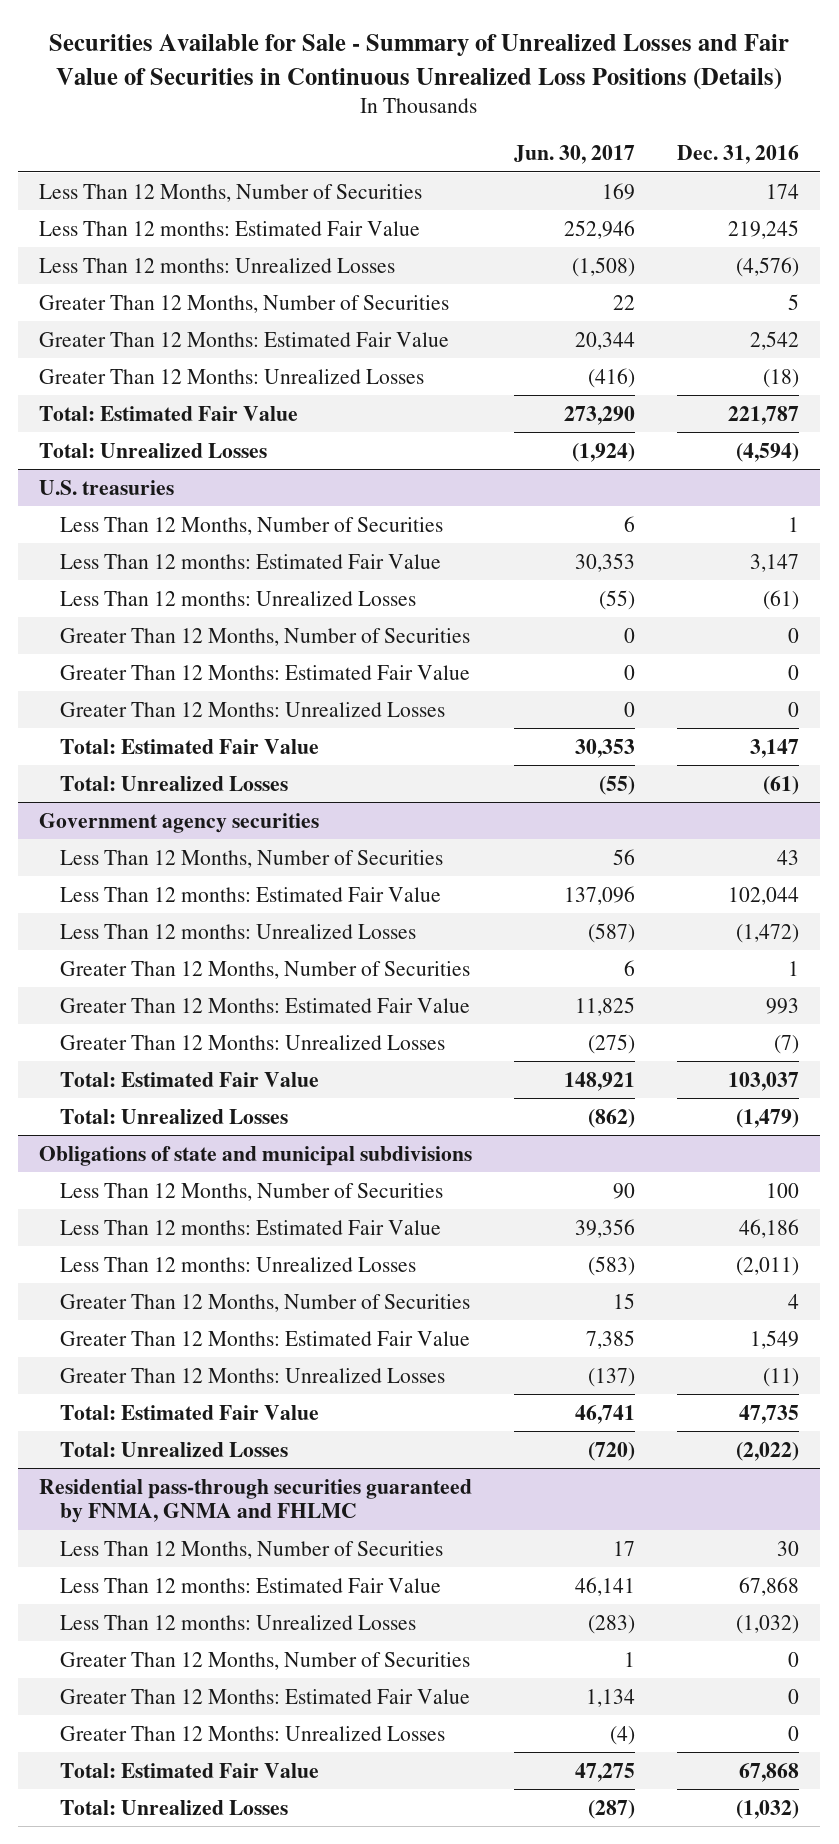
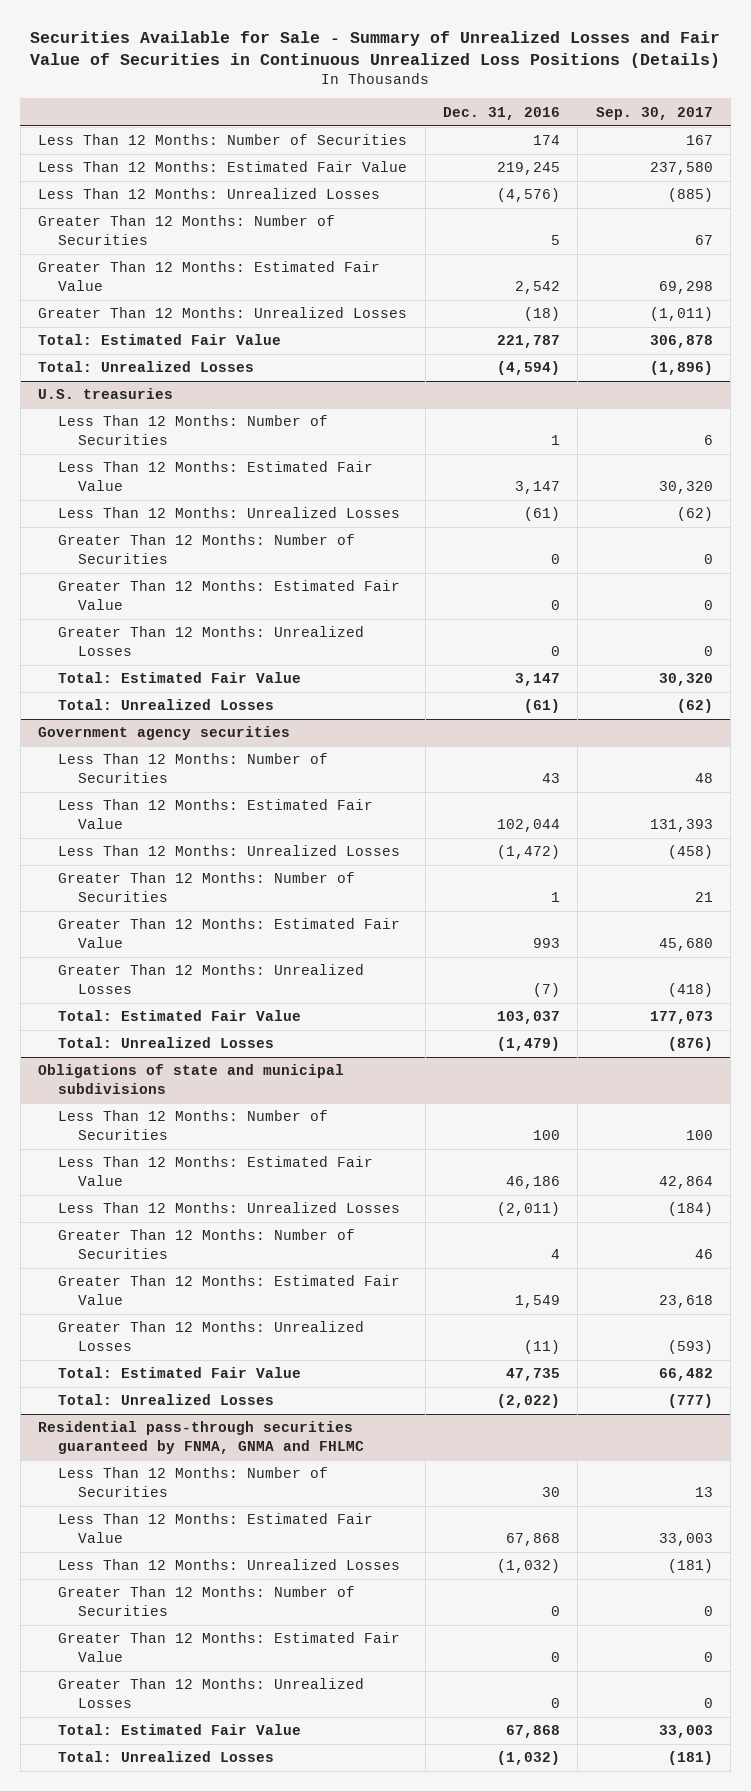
- | Jun. 30, 2017 | Dec. 31, 2016
+ | Dec. 31, 2016 | Sep. 30, 2017
- Less Than 12 Months, Number of Securities | 169 | 174
- Less Than 12 months: Estimated Fair Value | 252,946 | 219,245
- Less Than 12 months: Unrealized Losses | (1,508) | (4,576)
- Greater Than 12 Months, Number of Securities | 22 | 5
+ Less Than 12 Months: Number of Securities | 174 | 167
+ Less Than 12 Months: Estimated Fair Value | 219,245 | 237,580
+ Less Than 12 Months: Unrealized Losses | (4,576) | (885)
+ Greater Than 12 Months: Number of Securities | 5 | 67
@ U.S. treasuries
- Less Than 12 Months, Number of Securities | 6 | 1
- Less Than 12 months: Estimated Fair Value | 30,353 | 3,147
- Less Than 12 months: Unrealized Losses | (55) | (61)
- Greater Than 12 Months, Number of Securities | 0 | 0
+ Less Than 12 Months: Number of Securities | 1 | 6
+ Less Than 12 Months: Estimated Fair Value | 3,147 | 30,320
+ Less Than 12 Months: Unrealized Losses | (61) | (62)
+ Greater Than 12 Months: Number of Securities | 0 | 0
@ Government agency securities
- Less Than 12 Months, Number of Securities | 56 | 43
- Less Than 12 months: Estimated Fair Value | 137,096 | 102,044
- Less Than 12 months: Unrealized Losses | (587) | (1,472)
- Greater Than 12 Months, Number of Securities | 6 | 1
+ Less Than 12 Months: Number of Securities | 43 | 48
+ Less Than 12 Months: Estimated Fair Value | 102,044 | 131,393
+ Less Than 12 Months: Unrealized Losses | (1,472) | (458)
+ Greater Than 12 Months: Number of Securities | 1 | 21
@ Obligations of state and municipal subdivisions
- Less Than 12 Months, Number of Securities | 90 | 100
- Less Than 12 months: Estimated Fair Value | 39,356 | 46,186
- Less Than 12 months: Unrealized Losses | (583) | (2,011)
- Greater Than 12 Months, Number of Securities | 15 | 4
+ Less Than 12 Months: Number of Securities | 100 | 100
+ Less Than 12 Months: Estimated Fair Value | 46,186 | 42,864
+ Less Than 12 Months: Unrealized Losses | (2,011) | (184)
+ Greater Than 12 Months: Number of Securities | 4 | 46
@ Residential pass-through securities guaranteed by FNMA, GNMA and FHLMC
- Less Than 12 Months, Number of Securities | 17 | 30
- Less Than 12 months: Estimated Fair Value | 46,141 | 67,868
- Less Than 12 months: Unrealized Losses | (283) | (1,032)
- Greater Than 12 Months, Number of Securities | 1 | 0
+ Less Than 12 Months: Number of Securities | 30 | 13
+ Less Than 12 Months: Estimated Fair Value | 67,868 | 33,003
+ Less Than 12 Months: Unrealized Losses | (1,032) | (181)
+ Greater Than 12 Months: Number of Securities | 0 | 0

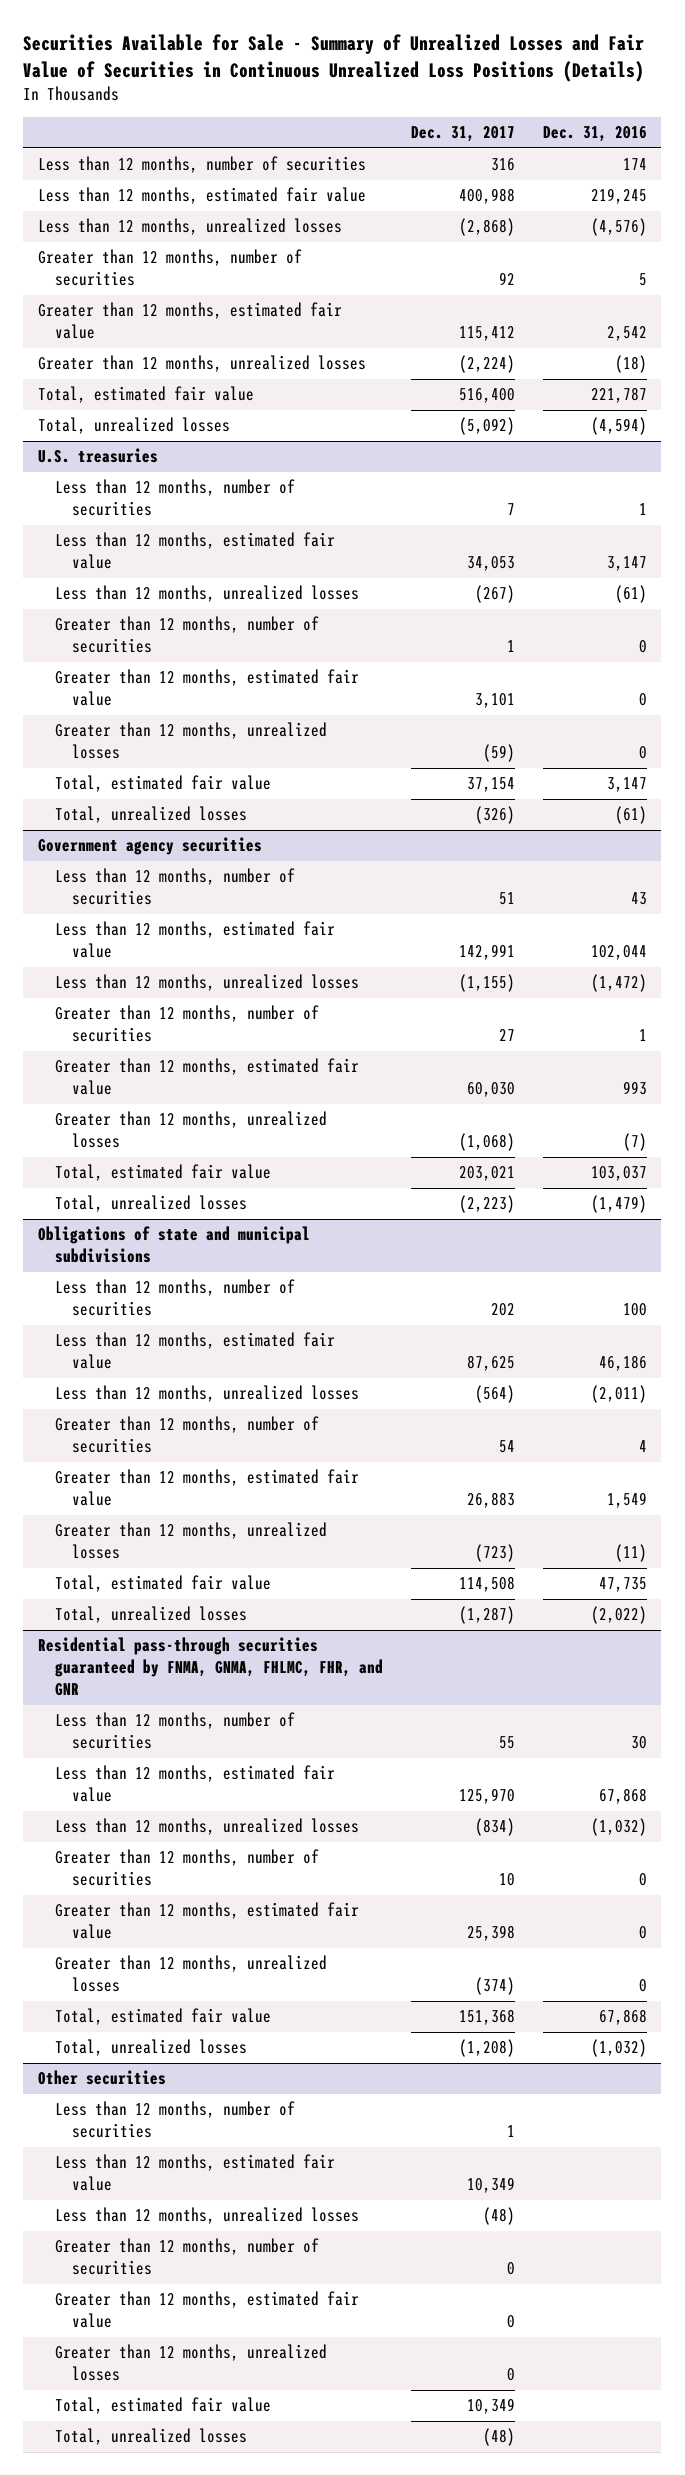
- | Dec. 31, 2016 | Sep. 30, 2017
+ | Dec. 31, 2017 | Dec. 31, 2016
- Less Than 12 Months: Number of Securities | 174 | 167
- Less Than 12 Months: Estimated Fair Value | 219,245 | 237,580
- Less Than 12 Months: Unrealized Losses | (4,576) | (885)
- Greater Than 12 Months: Number of Securities | 5 | 67
- Greater Than 12 Months: Estimated Fair Value | 2,542 | 69,298
- Greater Than 12 Months: Unrealized Losses | (18) | (1,011)
- Total: Estimated Fair Value | 221,787 | 306,878
- Total: Unrealized Losses | (4,594) | (1,896)
+ Less than 12 months, number of securities | 316 | 174
+ Less than 12 months, estimated fair value | 400,988 | 219,245
+ Less than 12 months, unrealized losses | (2,868) | (4,576)
+ Greater than 12 months, number of securities | 92 | 5
+ Greater than 12 months, estimated fair value | 115,412 | 2,542
+ Greater than 12 months, unrealized losses | (2,224) | (18)
+ Total, estimated fair value | 516,400 | 221,787
+ Total, unrealized losses | (5,092) | (4,594)
@ U.S. treasuries
- Less Than 12 Months: Number of Securities | 1 | 6
- Less Than 12 Months: Estimated Fair Value | 3,147 | 30,320
- Less Than 12 Months: Unrealized Losses | (61) | (62)
- Greater Than 12 Months: Number of Securities | 0 | 0
- Greater Than 12 Months: Estimated Fair Value | 0 | 0
- Greater Than 12 Months: Unrealized Losses | 0 | 0
- Total: Estimated Fair Value | 3,147 | 30,320
- Total: Unrealized Losses | (61) | (62)
+ Less than 12 months, number of securities | 7 | 1
+ Less than 12 months, estimated fair value | 34,053 | 3,147
+ Less than 12 months, unrealized losses | (267) | (61)
+ Greater than 12 months, number of securities | 1 | 0
+ Greater than 12 months, estimated fair value | 3,101 | 0
+ Greater than 12 months, unrealized losses | (59) | 0
+ Total, estimated fair value | 37,154 | 3,147
+ Total, unrealized losses | (326) | (61)
@ Government agency securities
- Less Than 12 Months: Number of Securities | 43 | 48
- Less Than 12 Months: Estimated Fair Value | 102,044 | 131,393
- Less Than 12 Months: Unrealized Losses | (1,472) | (458)
- Greater Than 12 Months: Number of Securities | 1 | 21
- Greater Than 12 Months: Estimated Fair Value | 993 | 45,680
- Greater Than 12 Months: Unrealized Losses | (7) | (418)
- Total: Estimated Fair Value | 103,037 | 177,073
- Total: Unrealized Losses | (1,479) | (876)
+ Less than 12 months, number of securities | 51 | 43
+ Less than 12 months, estimated fair value | 142,991 | 102,044
+ Less than 12 months, unrealized losses | (1,155) | (1,472)
+ Greater than 12 months, number of securities | 27 | 1
+ Greater than 12 months, estimated fair value | 60,030 | 993
+ Greater than 12 months, unrealized losses | (1,068) | (7)
+ Total, estimated fair value | 203,021 | 103,037
+ Total, unrealized losses | (2,223) | (1,479)
@ Obligations of state and municipal subdivisions
- Less Than 12 Months: Number of Securities | 100 | 100
- Less Than 12 Months: Estimated Fair Value | 46,186 | 42,864
- Less Than 12 Months: Unrealized Losses | (2,011) | (184)
- Greater Than 12 Months: Number of Securities | 4 | 46
- Greater Than 12 Months: Estimated Fair Value | 1,549 | 23,618
- Greater Than 12 Months: Unrealized Losses | (11) | (593)
- Total: Estimated Fair Value | 47,735 | 66,482
- Total: Unrealized Losses | (2,022) | (777)
- Residential pass-through securities guaranteed by FNMA, GNMA and FHLMC
- Less Than 12 Months: Number of Securities | 30 | 13
- Less Than 12 Months: Estimated Fair Value | 67,868 | 33,003
- Less Than 12 Months: Unrealized Losses | (1,032) | (181)
- Greater Than 12 Months: Number of Securities | 0 | 0
- Greater Than 12 Months: Estimated Fair Value | 0 | 0
- Greater Than 12 Months: Unrealized Losses | 0 | 0
- Total: Estimated Fair Value | 67,868 | 33,003
- Total: Unrealized Losses | (1,032) | (181)
@ Obligations of state and municipal subdivisions
+ Less than 12 months, number of securities | 202 | 100
+ Less than 12 months, estimated fair value | 87,625 | 46,186
+ Less than 12 months, unrealized losses | (564) | (2,011)
+ Greater than 12 months, number of securities | 54 | 4
+ Greater than 12 months, estimated fair value | 26,883 | 1,549
+ Greater than 12 months, unrealized losses | (723) | (11)
+ Total, estimated fair value | 114,508 | 47,735
+ Total, unrealized losses | (1,287) | (2,022)
+ Residential pass-through securities guaranteed by FNMA, GNMA, FHLMC, FHR, and GNR
+ Less than 12 months, number of securities | 55 | 30
+ Less than 12 months, estimated fair value | 125,970 | 67,868
+ Less than 12 months, unrealized losses | (834) | (1,032)
+ Greater than 12 months, number of securities | 10 | 0
+ Greater than 12 months, estimated fair value | 25,398 | 0
+ Greater than 12 months, unrealized losses | (374) | 0
+ Total, estimated fair value | 151,368 | 67,868
+ Total, unrealized losses | (1,208) | (1,032)
+ Other securities
+ Less than 12 months, number of securities | 1 |
+ Less than 12 months, estimated fair value | 10,349 |
+ Less than 12 months, unrealized losses | (48) |
+ Greater than 12 months, number of securities | 0 |
+ Greater than 12 months, estimated fair value | 0 |
+ Greater than 12 months, unrealized losses | 0 |
+ Total, estimated fair value | 10,349 |
+ Total, unrealized losses | (48) |

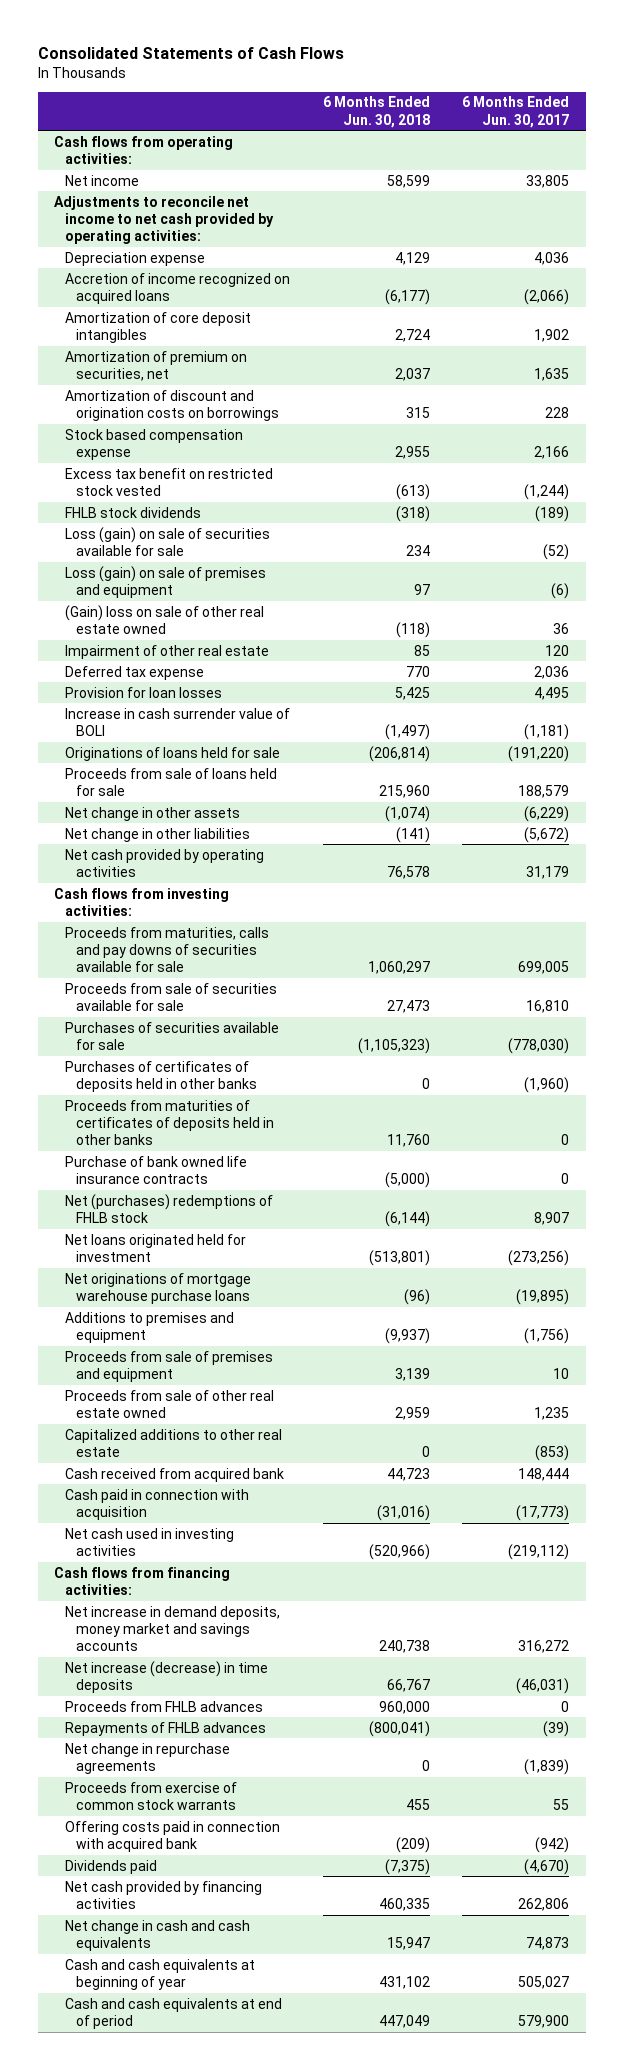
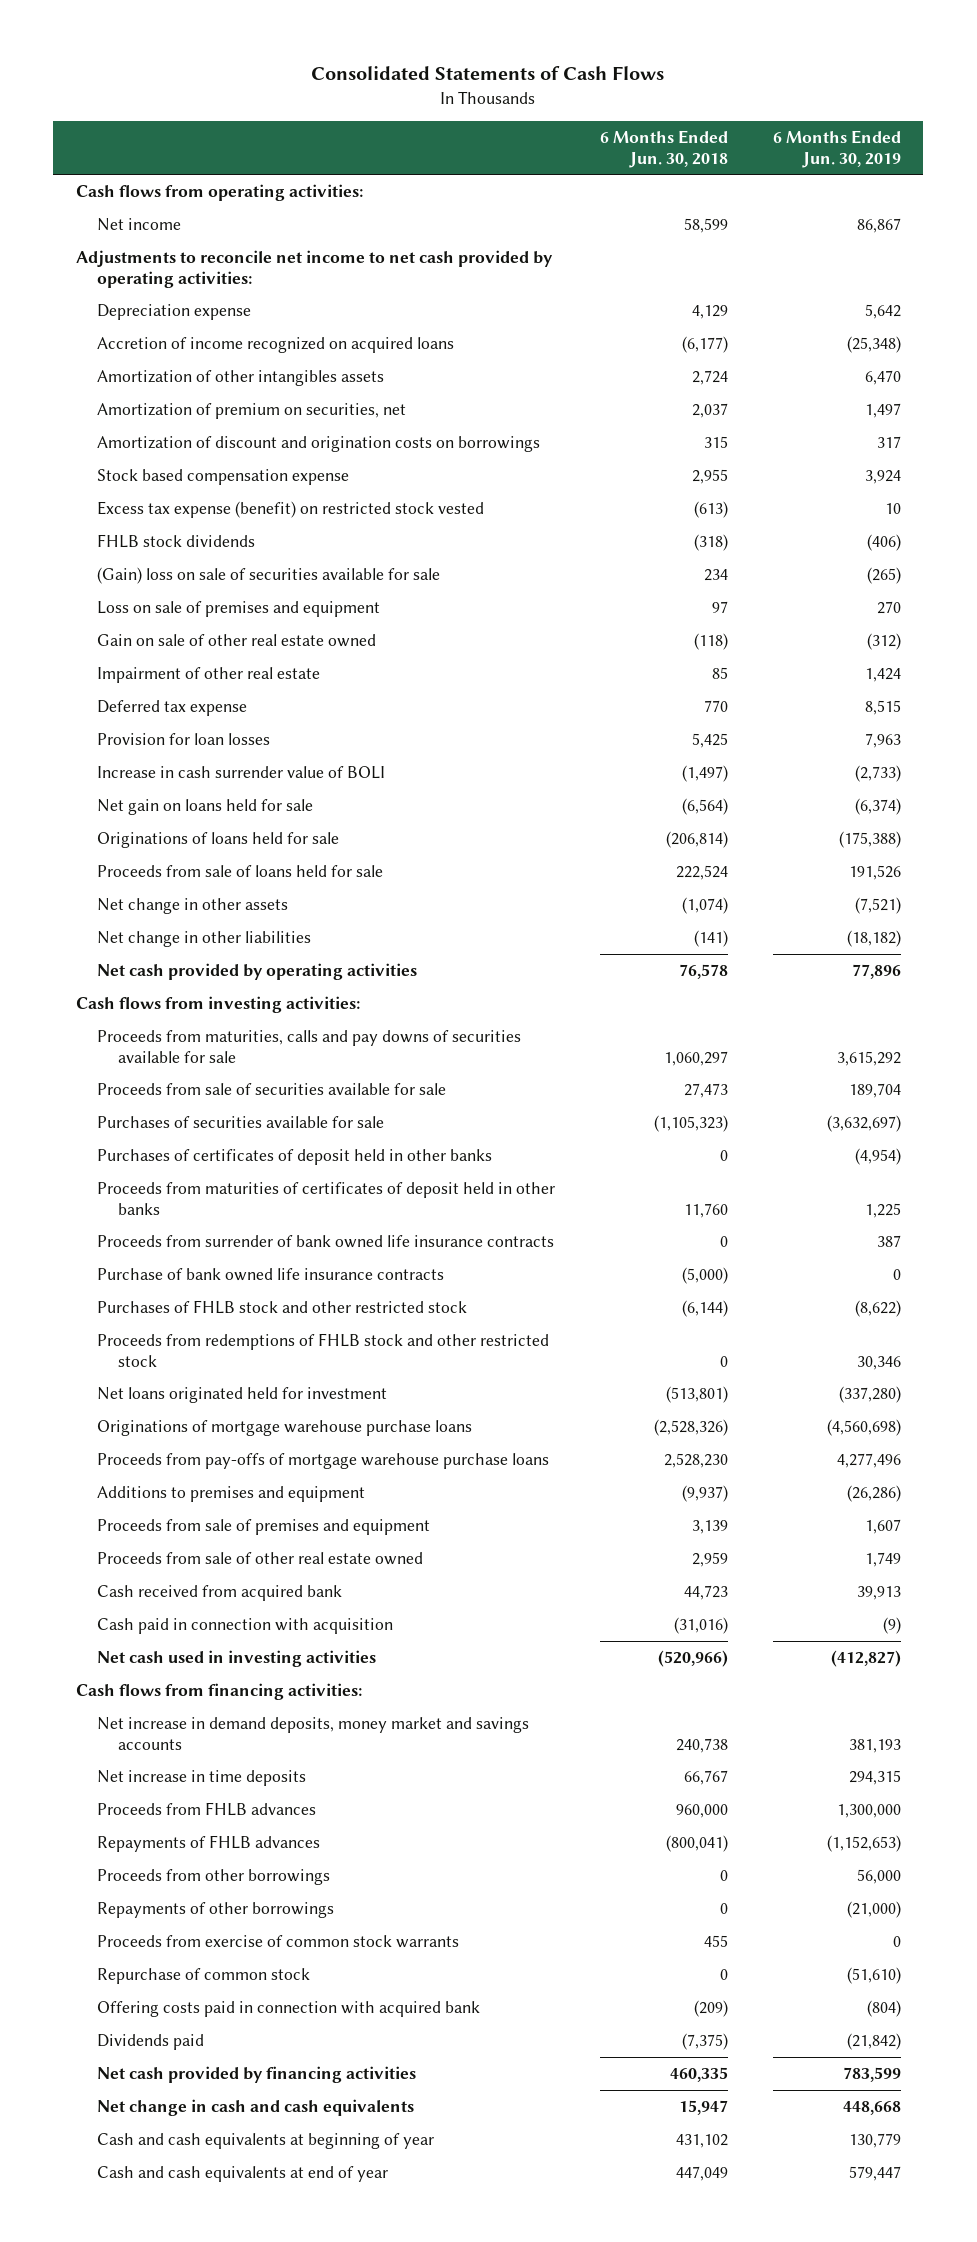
- | 6 Months Ended Jun. 30, 2018 | 6 Months Ended Jun. 30, 2017
+ | 6 Months Ended Jun. 30, 2018 | 6 Months Ended Jun. 30, 2019
- Amortization of core deposit intangibles | 2,724 | 1,902
+ Amortization of other intangibles assets | 2,724 | 6,470
- Excess tax benefit on restricted stock vested | (613) | (1,244)
+ Excess tax expense (benefit) on restricted stock vested | (613) | 10
- Loss (gain) on sale of securities available for sale | 234 | (52)
- Loss (gain) on sale of premises and equipment | 97 | (6)
- (Gain) loss on sale of other real estate owned | (118) | 36
+ (Gain) loss on sale of securities available for sale | 234 | (265)
+ Loss on sale of premises and equipment | 97 | 270
+ Gain on sale of other real estate owned | (118) | (312)
+ Net gain on loans held for sale | (6,564) | (6,374)
- Proceeds from sale of loans held for sale | 215,960 | 188,579
+ Proceeds from sale of loans held for sale | 222,524 | 191,526
- Purchases of certificates of deposits held in other banks | 0 | (1,960)
- Proceeds from maturities of certificates of deposits held in other banks | 11,760 | 0
+ Purchases of certificates of deposit held in other banks | 0 | (4,954)
+ Proceeds from maturities of certificates of deposit held in other banks | 11,760 | 1,225
+ Proceeds from surrender of bank owned life insurance contracts | 0 | 387
- Net (purchases) redemptions of FHLB stock | (6,144) | 8,907
+ Purchases of FHLB stock and other restricted stock | (6,144) | (8,622)
+ Proceeds from redemptions of FHLB stock and other restricted stock | 0 | 30,346
- Net originations of mortgage warehouse purchase loans | (96) | (19,895)
+ Originations of mortgage warehouse purchase loans | (2,528,326) | (4,560,698)
+ Proceeds from pay-offs of mortgage warehouse purchase loans | 2,528,230 | 4,277,496
- Capitalized additions to other real estate | 0 | (853)
- Net increase (decrease) in time deposits | 66,767 | (46,031)
+ Net increase in time deposits | 66,767 | 294,315
- Net change in repurchase agreements | 0 | (1,839)
+ Proceeds from other borrowings | 0 | 56,000
+ Repayments of other borrowings | 0 | (21,000)
+ Repurchase of common stock | 0 | (51,610)
- Cash and cash equivalents at end of period | 447,049 | 579,900
+ Cash and cash equivalents at end of year | 447,049 | 579,447

